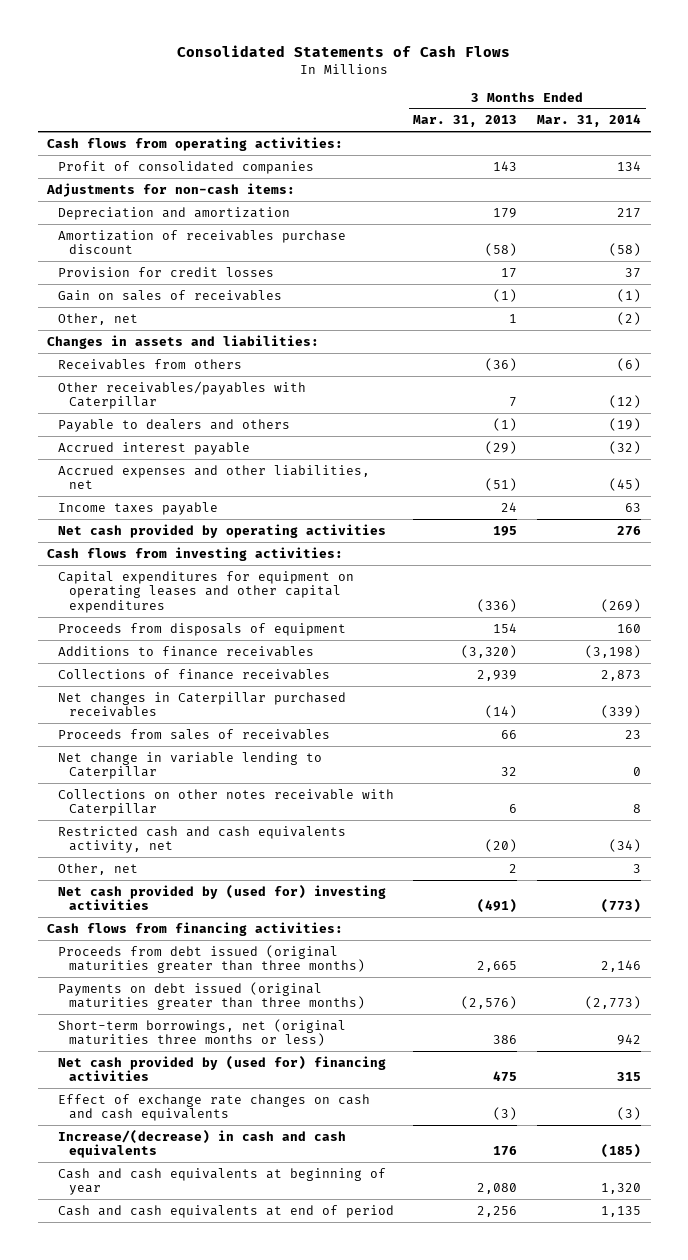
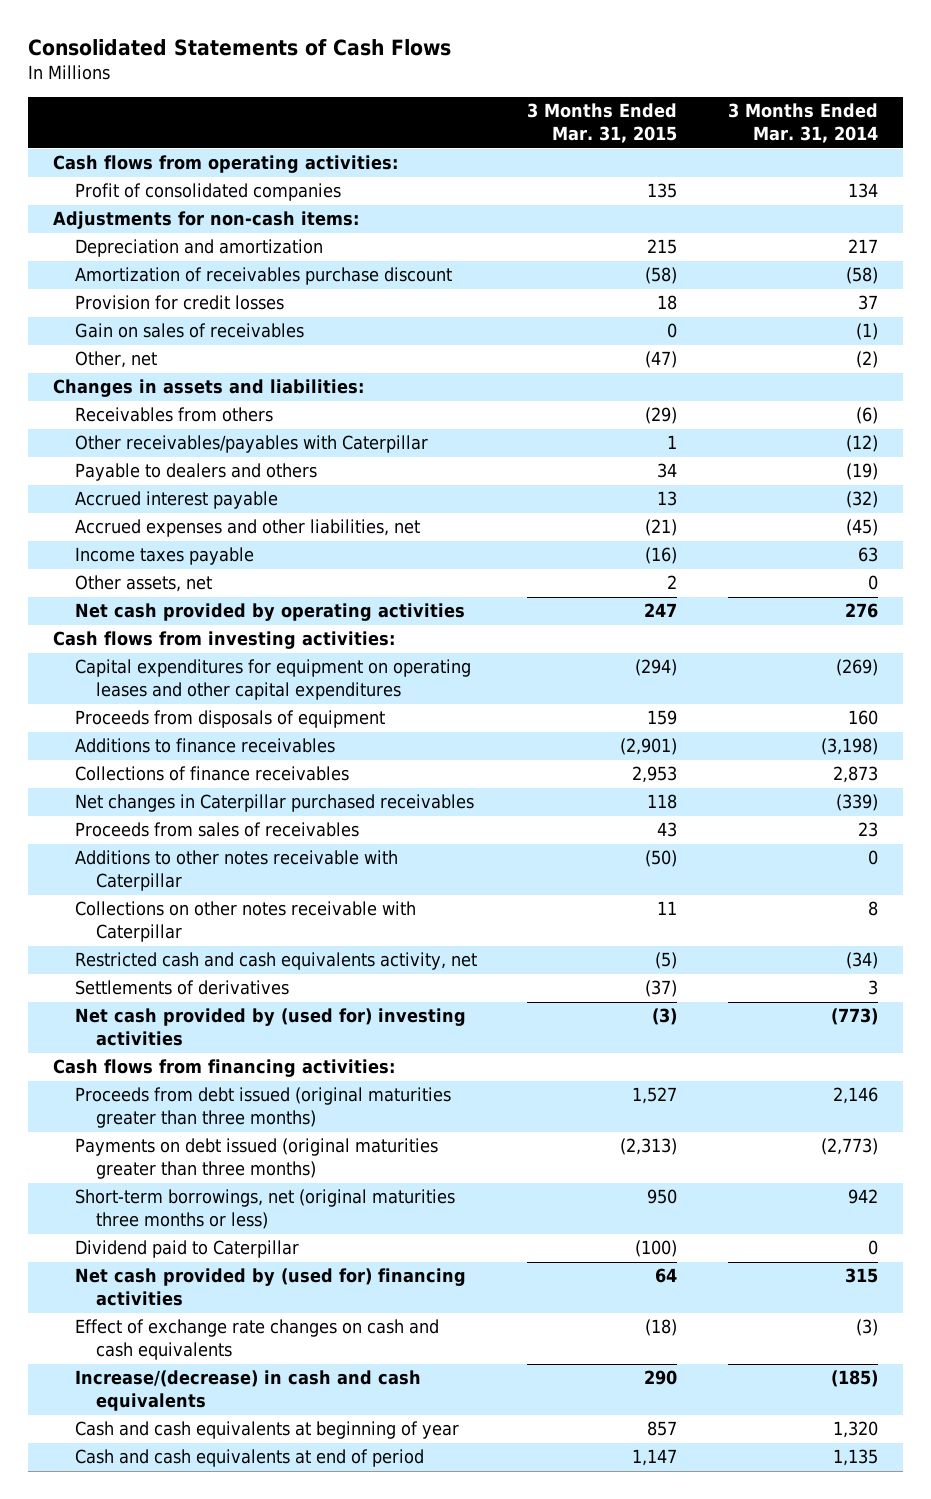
- | 3 Months Ended Mar. 31, 2013 | 3 Months Ended Mar. 31, 2014
+ | 3 Months Ended Mar. 31, 2015 | 3 Months Ended Mar. 31, 2014
+ Other assets, net | 2 | 0
- Net change in variable lending to Caterpillar | 32 | 0
+ Additions to other notes receivable with Caterpillar | (50) | 0
- Other, net | 2 | 3
+ Settlements of derivatives | (37) | 3
+ Dividend paid to Caterpillar | (100) | 0

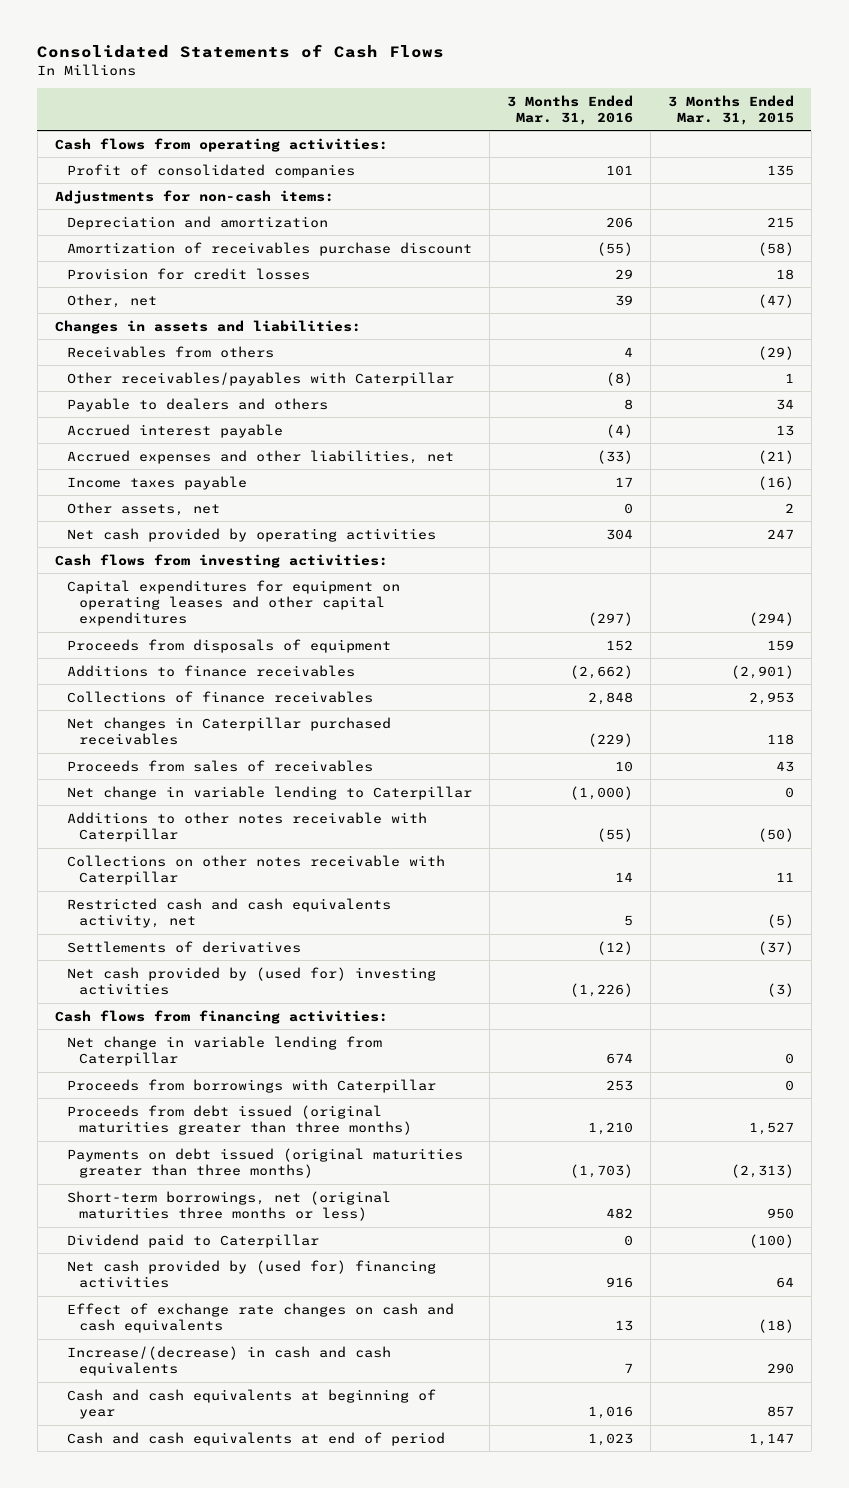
- | 3 Months Ended Mar. 31, 2015 | 3 Months Ended Mar. 31, 2014
+ | 3 Months Ended Mar. 31, 2016 | 3 Months Ended Mar. 31, 2015
- Gain on sales of receivables | 0 | (1)
+ Net change in variable lending to Caterpillar | (1,000) | 0
+ Net change in variable lending from Caterpillar | 674 | 0
+ Proceeds from borrowings with Caterpillar | 253 | 0

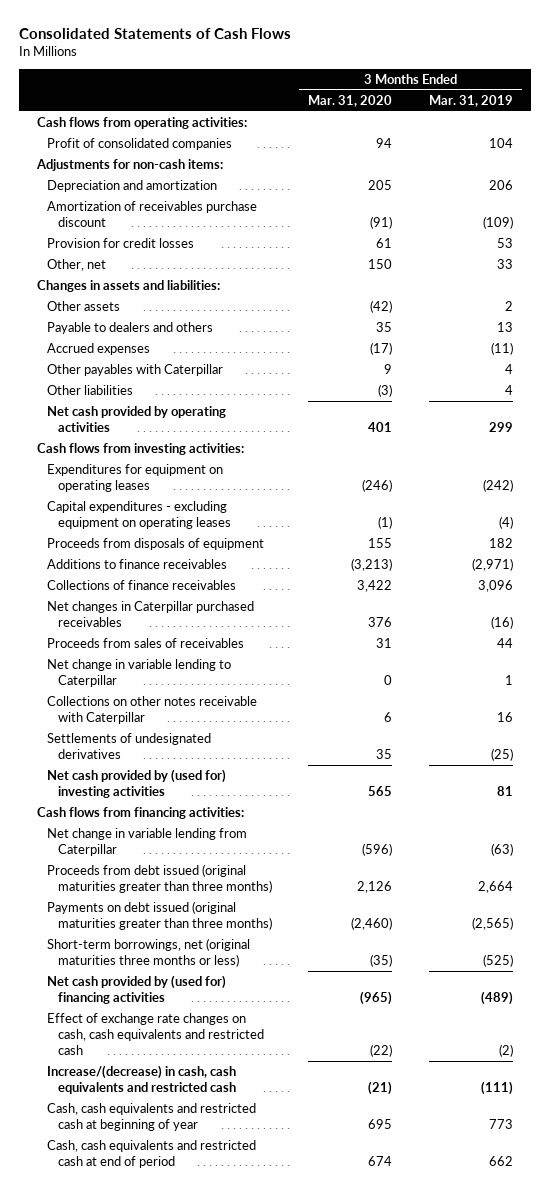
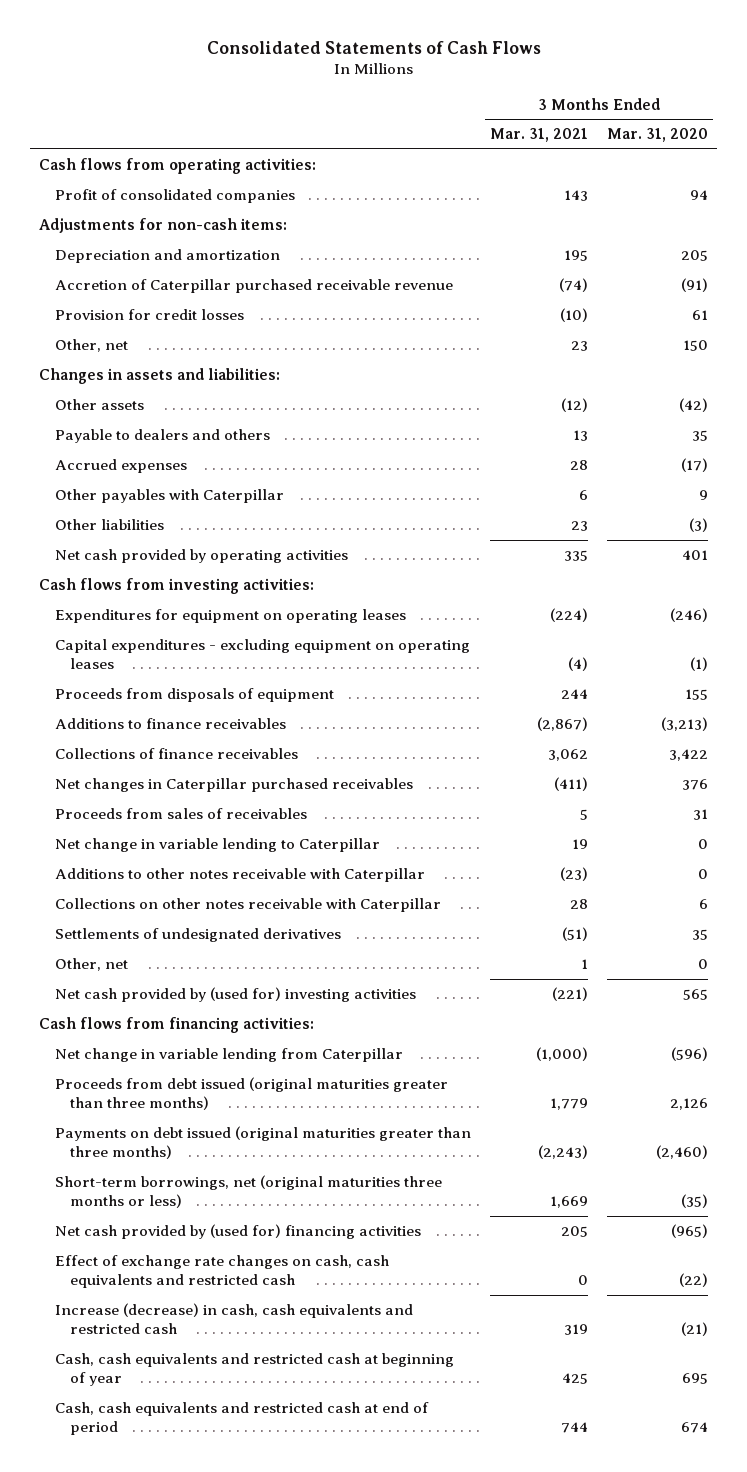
- | 3 Months Ended Mar. 31, 2020 | 3 Months Ended Mar. 31, 2019
+ | 3 Months Ended Mar. 31, 2021 | 3 Months Ended Mar. 31, 2020
- Amortization of receivables purchase discount | (91) | (109)
+ Accretion of Caterpillar purchased receivable revenue | (74) | (91)
+ Additions to other notes receivable with Caterpillar | (23) | 0
+ Other, net | 1 | 0
- Increase/(decrease) in cash, cash equivalents and restricted cash | (21) | (111)
+ Increase (decrease) in cash, cash equivalents and restricted cash | 319 | (21)

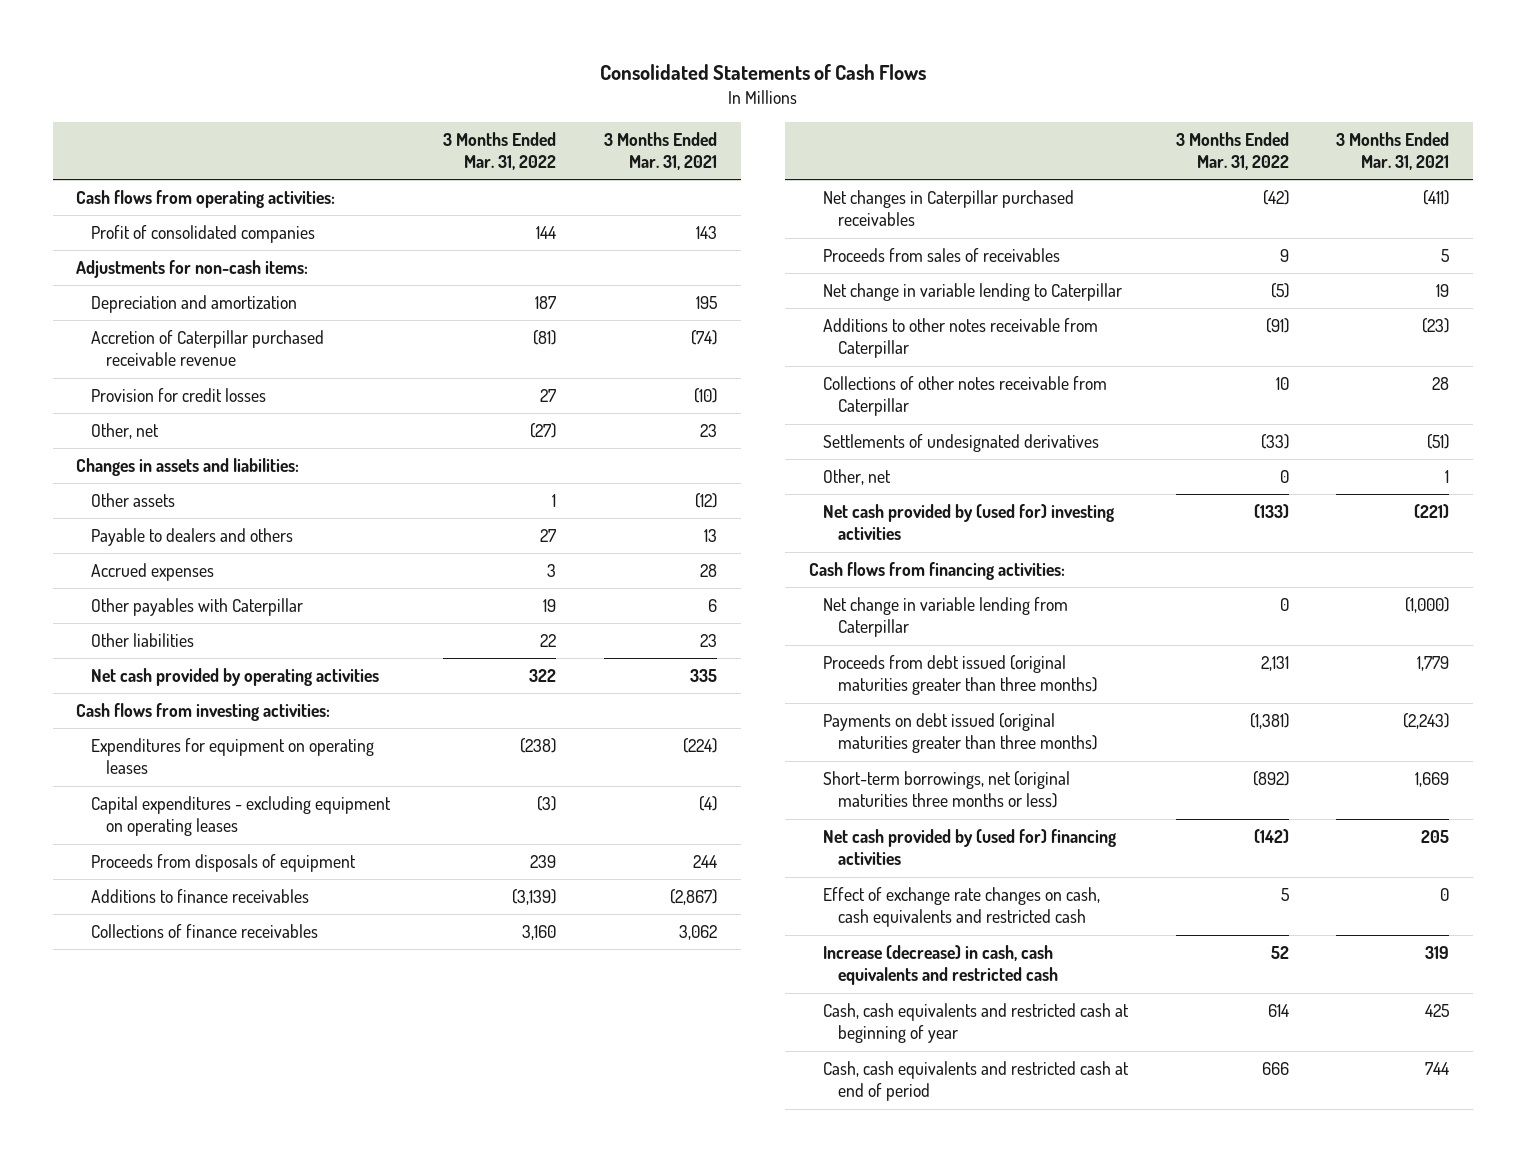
- | 3 Months Ended Mar. 31, 2021 | 3 Months Ended Mar. 31, 2020
+ | 3 Months Ended Mar. 31, 2022 | 3 Months Ended Mar. 31, 2021
- Additions to other notes receivable with Caterpillar | (23) | 0
- Collections on other notes receivable with Caterpillar | 28 | 6
+ Additions to other notes receivable from Caterpillar | (91) | (23)
+ Collections of other notes receivable from Caterpillar | 10 | 28

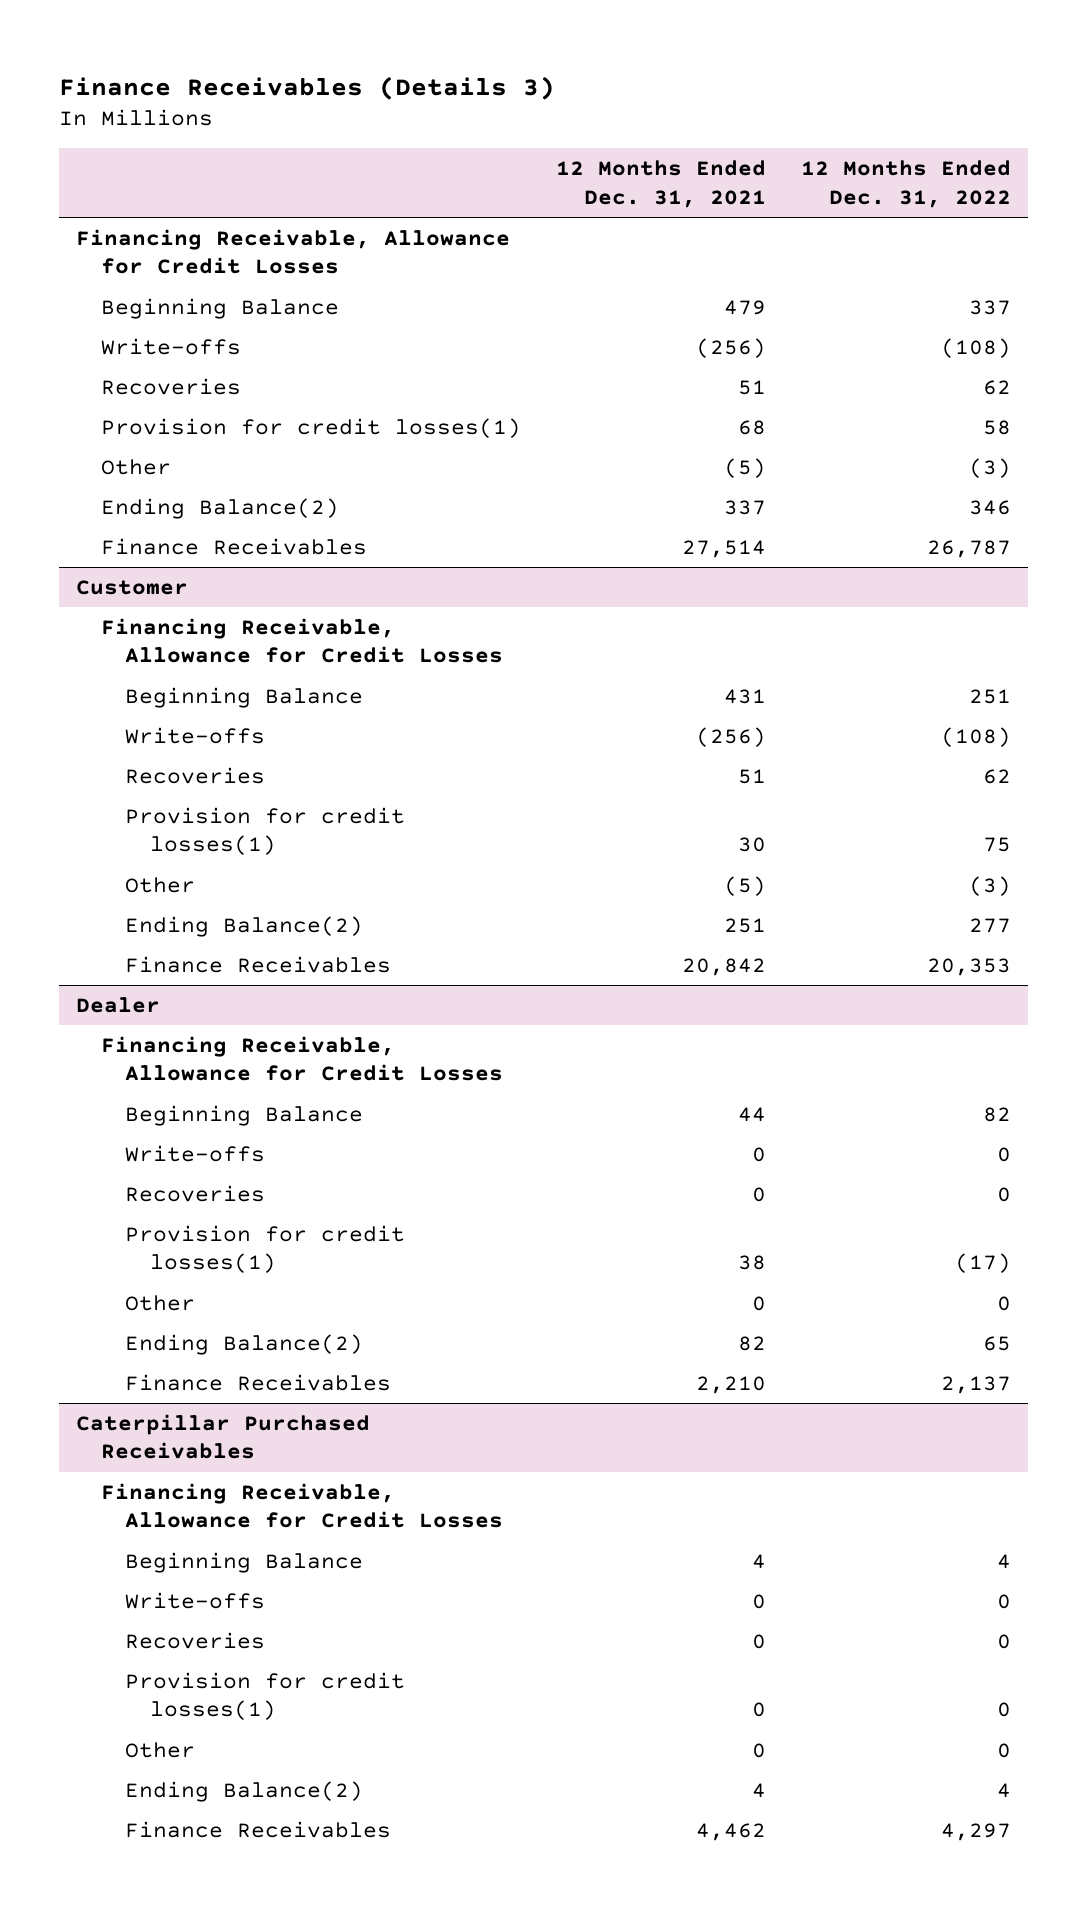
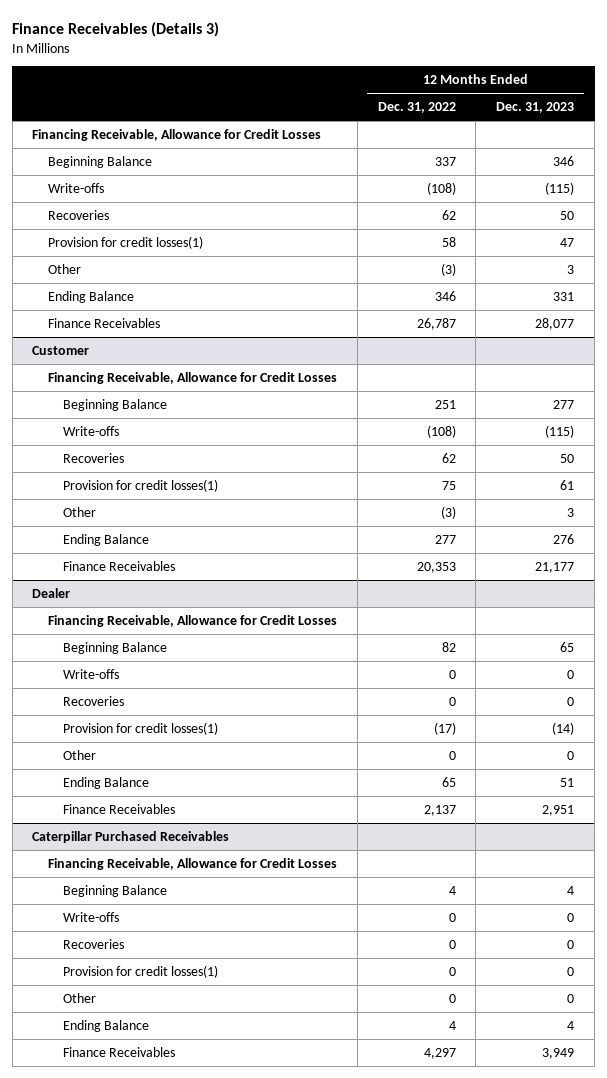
- | 12 Months Ended Dec. 31, 2021 | 12 Months Ended Dec. 31, 2022
+ | 12 Months Ended Dec. 31, 2022 | 12 Months Ended Dec. 31, 2023
- Ending Balance(2) | 337 | 346
+ Ending Balance | 346 | 331
@ Customer
- Ending Balance(2) | 251 | 277
+ Ending Balance | 277 | 276
@ Dealer
- Ending Balance(2) | 82 | 65
+ Ending Balance | 65 | 51
@ Caterpillar Purchased Receivables
- Ending Balance(2) | 4 | 4
+ Ending Balance | 4 | 4

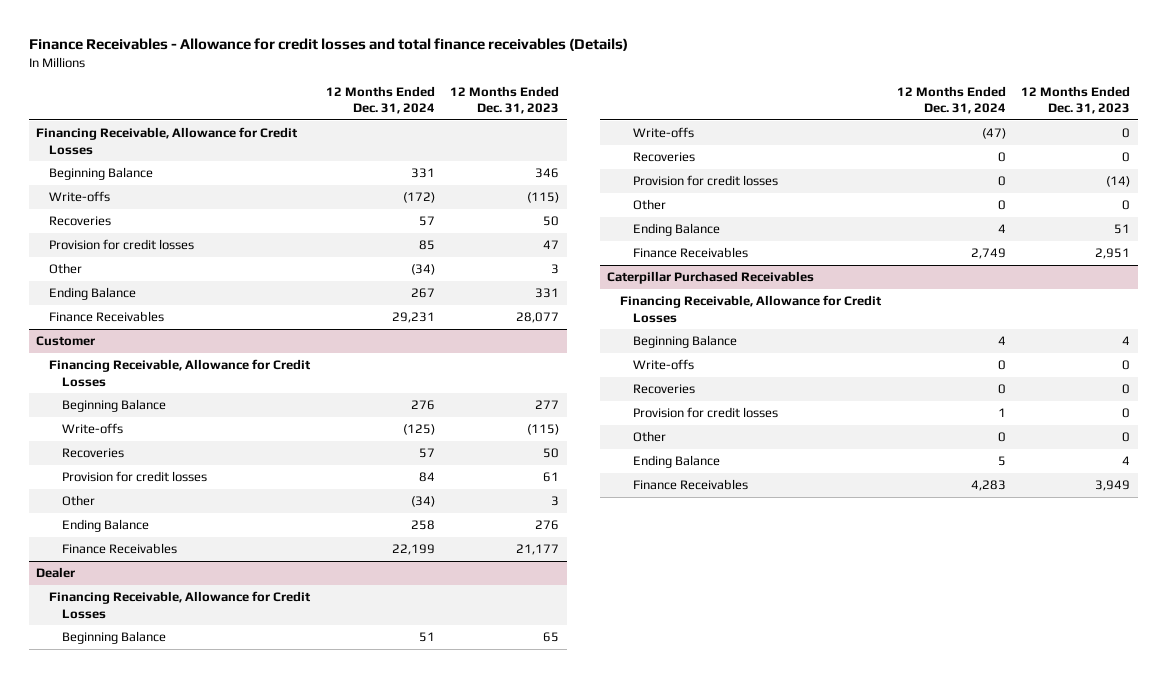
- Finance Receivables (Details 3)
+ Finance Receivables - Allowance for credit losses and total finance receivables (Details)
- | 12 Months Ended Dec. 31, 2022 | 12 Months Ended Dec. 31, 2023
+ | 12 Months Ended Dec. 31, 2024 | 12 Months Ended Dec. 31, 2023
- Provision for credit losses(1) | 58 | 47
+ Provision for credit losses | 85 | 47
@ Customer
- Provision for credit losses(1) | 75 | 61
+ Provision for credit losses | 84 | 61
@ Dealer
- Provision for credit losses(1) | (17) | (14)
+ Provision for credit losses | 0 | (14)
@ Caterpillar Purchased Receivables
- Provision for credit losses(1) | 0 | 0
+ Provision for credit losses | 1 | 0

